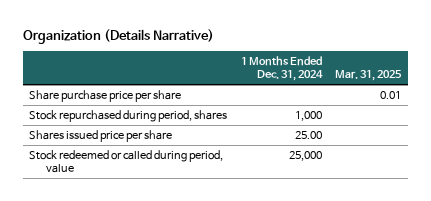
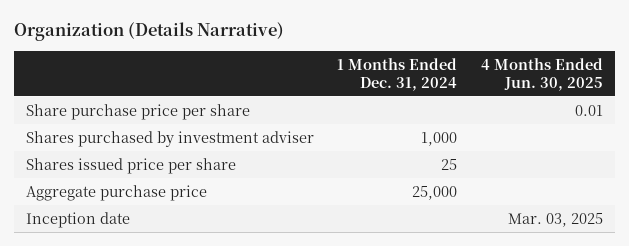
- | 1 Months Ended Dec. 31, 2024 | Mar. 31, 2025
+ | 1 Months Ended Dec. 31, 2024 | 4 Months Ended Jun. 30, 2025
- Stock repurchased during period, shares | 1,000 |
- Shares issued price per share | 25.00 |
- Stock redeemed or called during period, value | 25,000 |
+ Shares purchased by investment adviser | 1,000 |
+ Shares issued price per share | 25 |
+ Aggregate purchase price | 25,000 |
+ Inception date | | Mar. 03, 2025

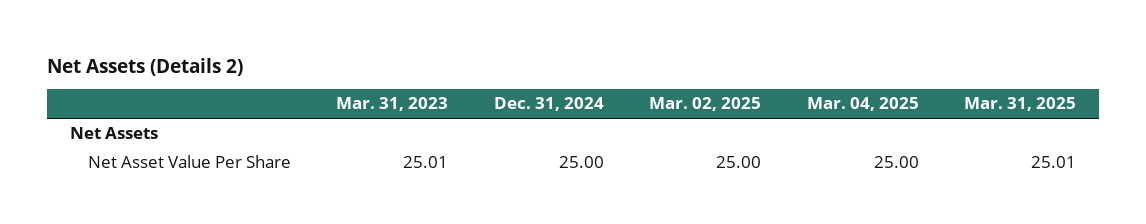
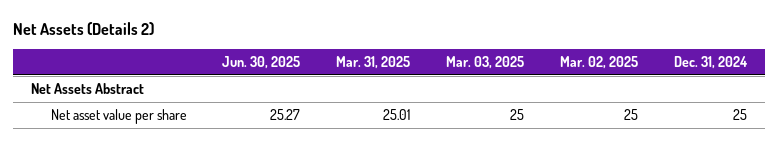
- | Mar. 31, 2023 | Dec. 31, 2024 | Mar. 02, 2025 | Mar. 04, 2025 | Mar. 31, 2025
+ | Jun. 30, 2025 | Mar. 31, 2025 | Mar. 03, 2025 | Mar. 02, 2025 | Dec. 31, 2024
- Net Assets
- Net Asset Value Per Share | 25.01 | 25.00 | 25.00 | 25.00 | 25.01
+ Net Assets Abstract
+ Net asset value per share | 25.27 | 25.01 | 25 | 25 | 25

